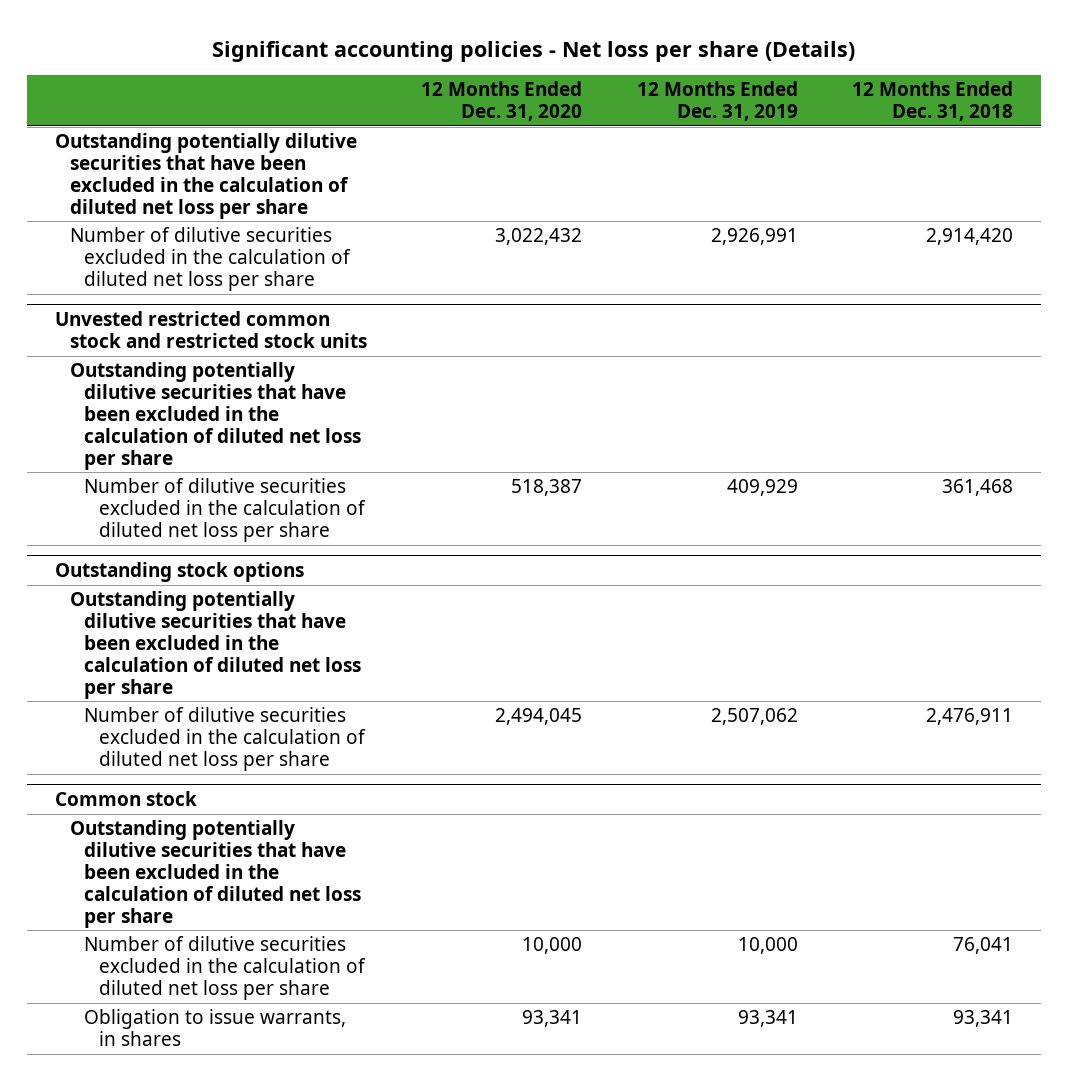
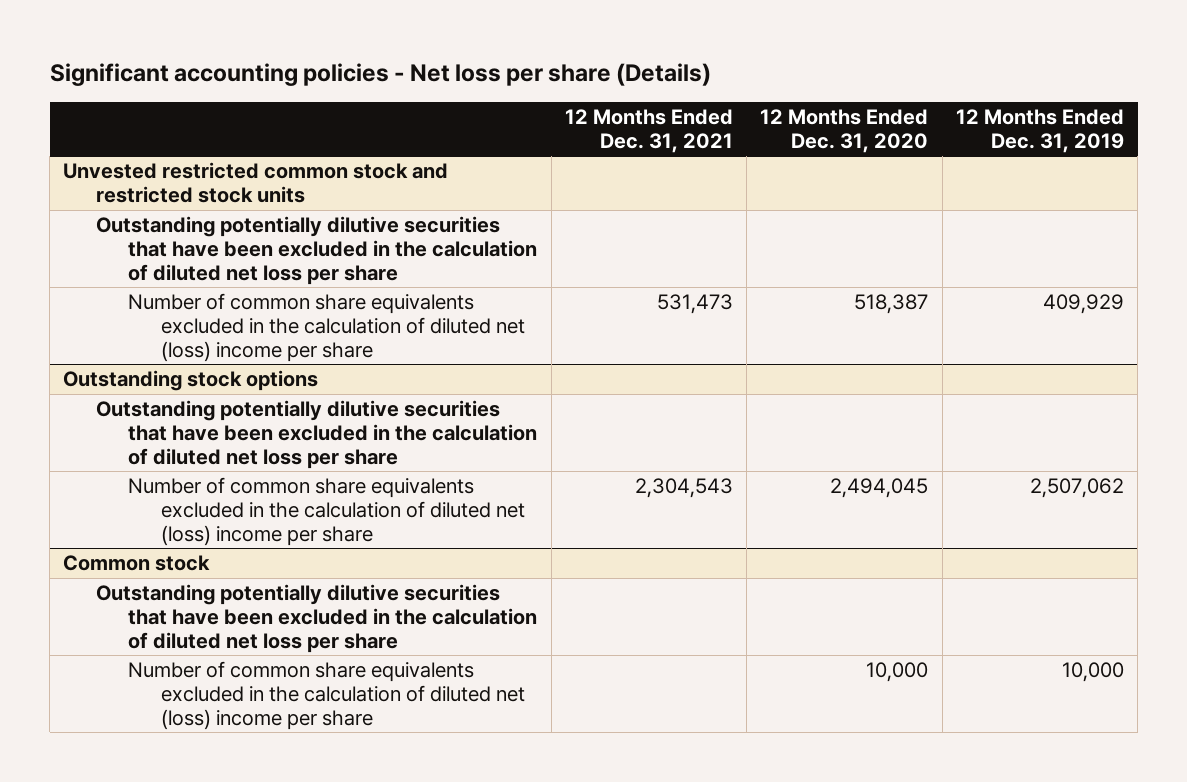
- | 12 Months Ended Dec. 31, 2020 | 12 Months Ended Dec. 31, 2019 | 12 Months Ended Dec. 31, 2018
+ | 12 Months Ended Dec. 31, 2021 | 12 Months Ended Dec. 31, 2020 | 12 Months Ended Dec. 31, 2019
- Outstanding potentially dilutive securities that have been excluded in the calculation of diluted net loss per share
- Number of dilutive securities excluded in the calculation of diluted net loss per share | 3,022,432 | 2,926,991 | 2,914,420
@ Unvested restricted common stock and restricted stock units
- Number of dilutive securities excluded in the calculation of diluted net loss per share | 518,387 | 409,929 | 361,468
+ Number of common share equivalents excluded in the calculation of diluted net (loss) income per share | 531,473 | 518,387 | 409,929
@ Outstanding stock options
- Number of dilutive securities excluded in the calculation of diluted net loss per share | 2,494,045 | 2,507,062 | 2,476,911
+ Number of common share equivalents excluded in the calculation of diluted net (loss) income per share | 2,304,543 | 2,494,045 | 2,507,062
@ Common stock
- Number of dilutive securities excluded in the calculation of diluted net loss per share | 10,000 | 10,000 | 76,041
- Obligation to issue warrants, in shares | 93,341 | 93,341 | 93,341
+ Number of common share equivalents excluded in the calculation of diluted net (loss) income per share | | 10,000 | 10,000

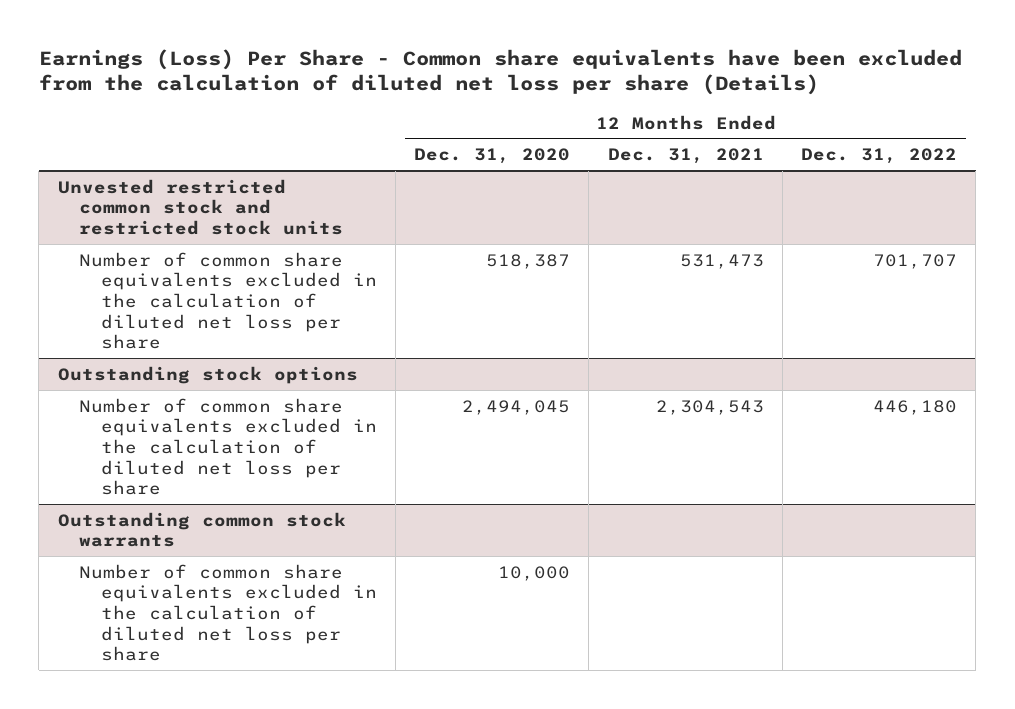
- Significant accounting policies - Net loss per share (Details)
+ Earnings (Loss) Per Share - Common share equivalents have been excluded from the calculation of diluted net loss per share (Details)
- | 12 Months Ended Dec. 31, 2021 | 12 Months Ended Dec. 31, 2020 | 12 Months Ended Dec. 31, 2019
+ | 12 Months Ended Dec. 31, 2020 | 12 Months Ended Dec. 31, 2021 | 12 Months Ended Dec. 31, 2022
@ Unvested restricted common stock and restricted stock units
- Outstanding potentially dilutive securities that have been excluded in the calculation of diluted net loss per share
- Number of common share equivalents excluded in the calculation of diluted net (loss) income per share | 531,473 | 518,387 | 409,929
+ Number of common share equivalents excluded in the calculation of diluted net loss per share | 518,387 | 531,473 | 701,707
@ Outstanding stock options
- Outstanding potentially dilutive securities that have been excluded in the calculation of diluted net loss per share
- Number of common share equivalents excluded in the calculation of diluted net (loss) income per share | 2,304,543 | 2,494,045 | 2,507,062
- Common stock
- Outstanding potentially dilutive securities that have been excluded in the calculation of diluted net loss per share
- Number of common share equivalents excluded in the calculation of diluted net (loss) income per share | | 10,000 | 10,000
@ Outstanding stock options
+ Number of common share equivalents excluded in the calculation of diluted net loss per share | 2,494,045 | 2,304,543 | 446,180
+ Outstanding common stock warrants
+ Number of common share equivalents excluded in the calculation of diluted net loss per share | 10,000 | |

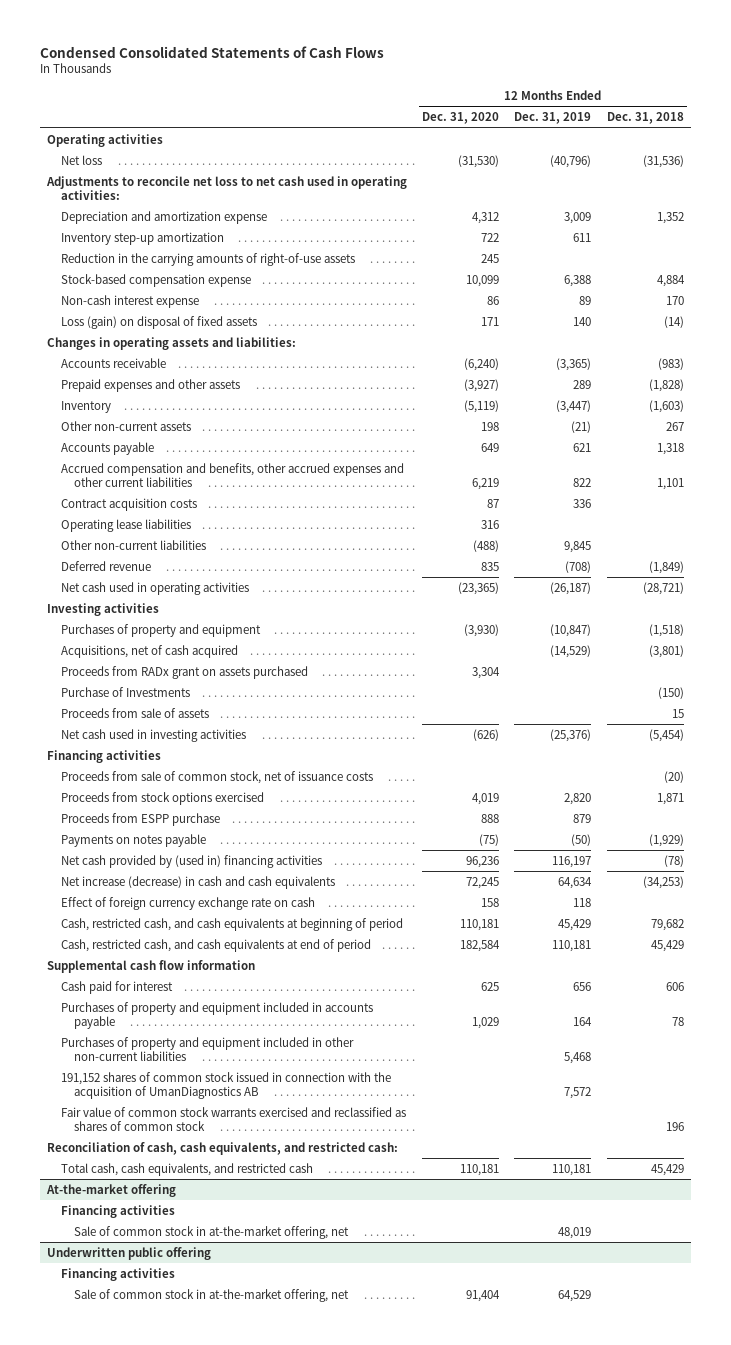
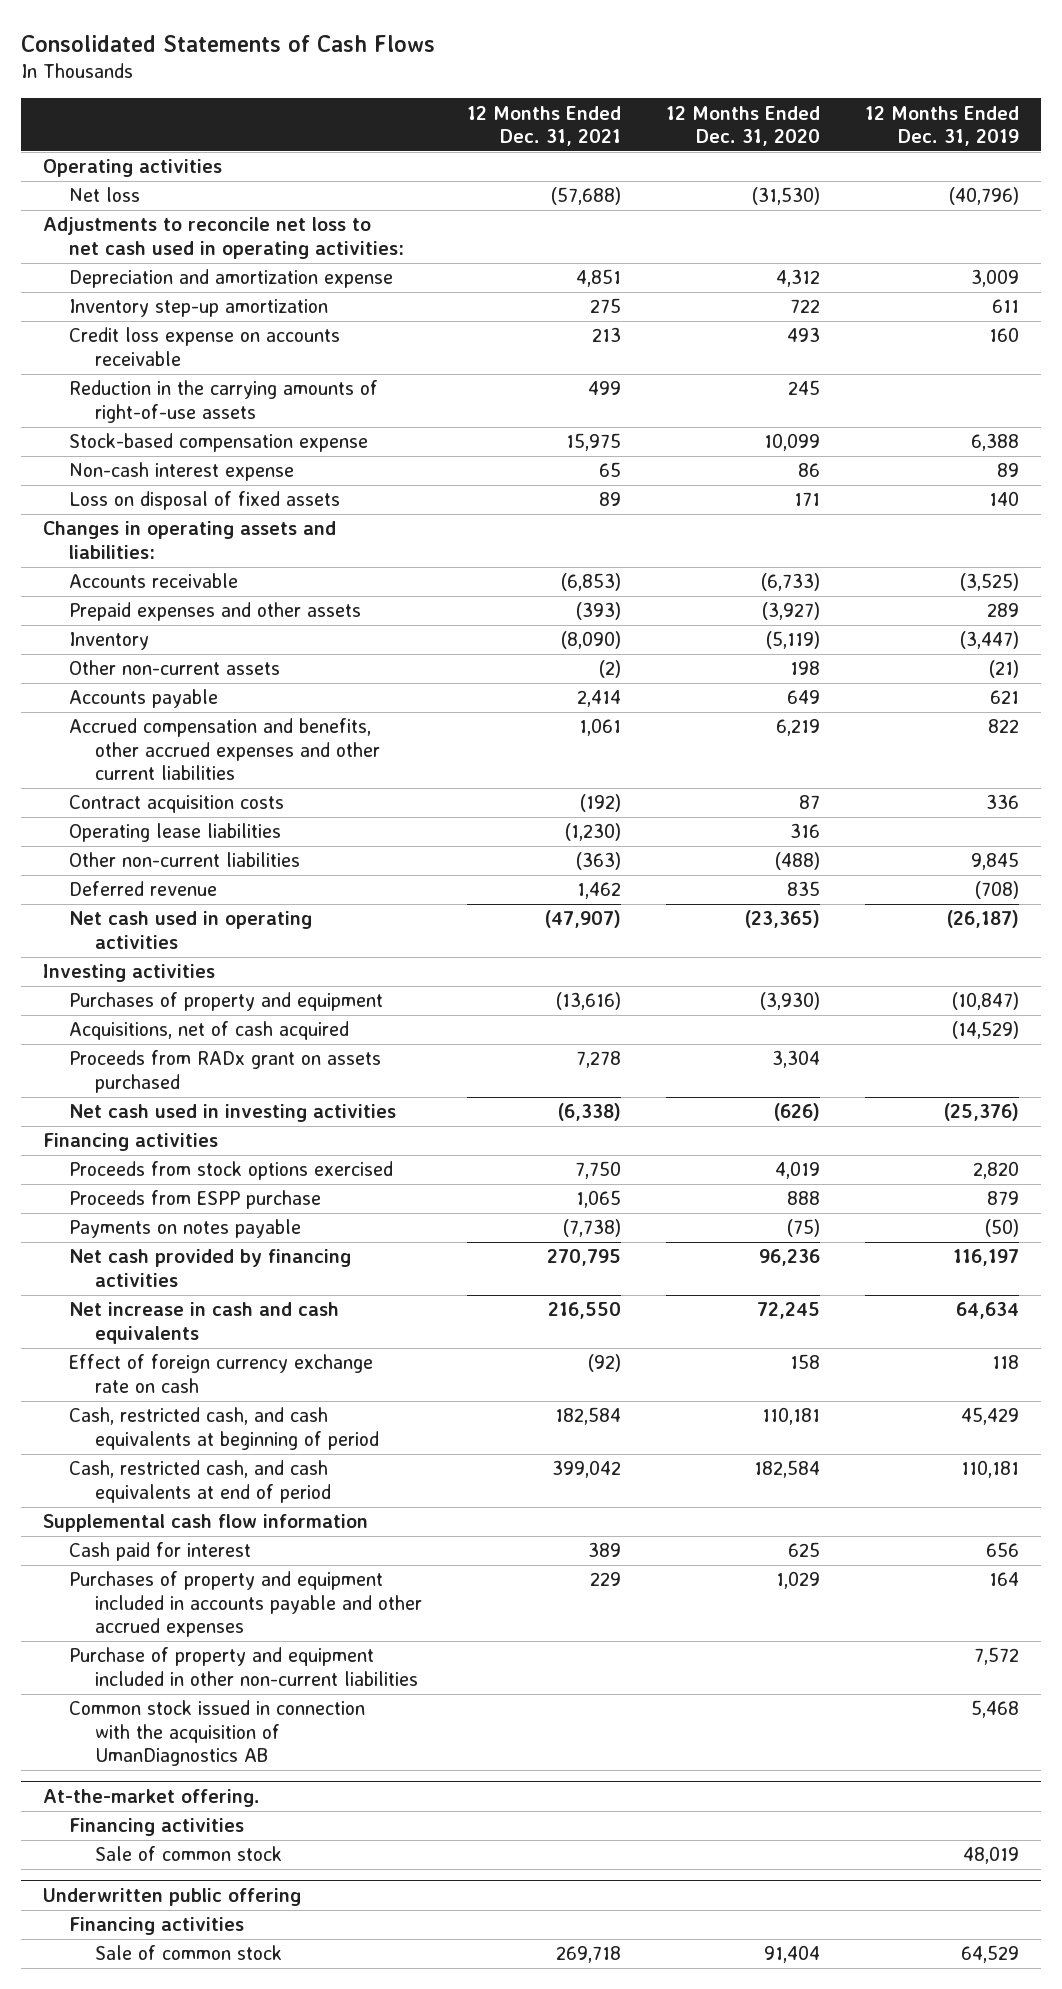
- Condensed Consolidated Statements of Cash Flows
+ Consolidated Statements of Cash Flows
- | 12 Months Ended Dec. 31, 2020 | 12 Months Ended Dec. 31, 2019 | 12 Months Ended Dec. 31, 2018
+ | 12 Months Ended Dec. 31, 2021 | 12 Months Ended Dec. 31, 2020 | 12 Months Ended Dec. 31, 2019
+ Credit loss expense on accounts receivable | 213 | 493 | 160
- Loss (gain) on disposal of fixed assets | 171 | 140 | (14)
+ Loss on disposal of fixed assets | 89 | 171 | 140
- Accounts receivable | (6,240) | (3,365) | (983)
+ Accounts receivable | (6,853) | (6,733) | (3,525)
- Purchase of Investments | | | (150)
- Proceeds from sale of assets | | | 15
- Proceeds from sale of common stock, net of issuance costs | | | (20)
- Net cash provided by (used in) financing activities | 96,236 | 116,197 | (78)
- Net increase (decrease) in cash and cash equivalents | 72,245 | 64,634 | (34,253)
+ Net cash provided by financing activities | 270,795 | 96,236 | 116,197
+ Net increase in cash and cash equivalents | 216,550 | 72,245 | 64,634
- Purchases of property and equipment included in accounts payable | 1,029 | 164 | 78
- Purchases of property and equipment included in other non-current liabilities | | 5,468 |
- 191,152 shares of common stock issued in connection with the acquisition of UmanDiagnostics AB | | 7,572 |
- Fair value of common stock warrants exercised and reclassified as shares of common stock | | | 196
- Reconciliation of cash, cash equivalents, and restricted cash:
- Total cash, cash equivalents, and restricted cash | 110,181 | 110,181 | 45,429
- At-the-market offering
+ Purchases of property and equipment included in accounts payable and other accrued expenses | 229 | 1,029 | 164
+ Purchase of property and equipment included in other non-current liabilities | | | 7,572
+ Common stock issued in connection with the acquisition of UmanDiagnostics AB | | | 5,468
+ At-the-market offering.
- Sale of common stock in at-the-market offering, net | | 48,019 |
+ Sale of common stock | | | 48,019
@ Underwritten public offering
- Sale of common stock in at-the-market offering, net | 91,404 | 64,529 |
+ Sale of common stock | 269,718 | 91,404 | 64,529

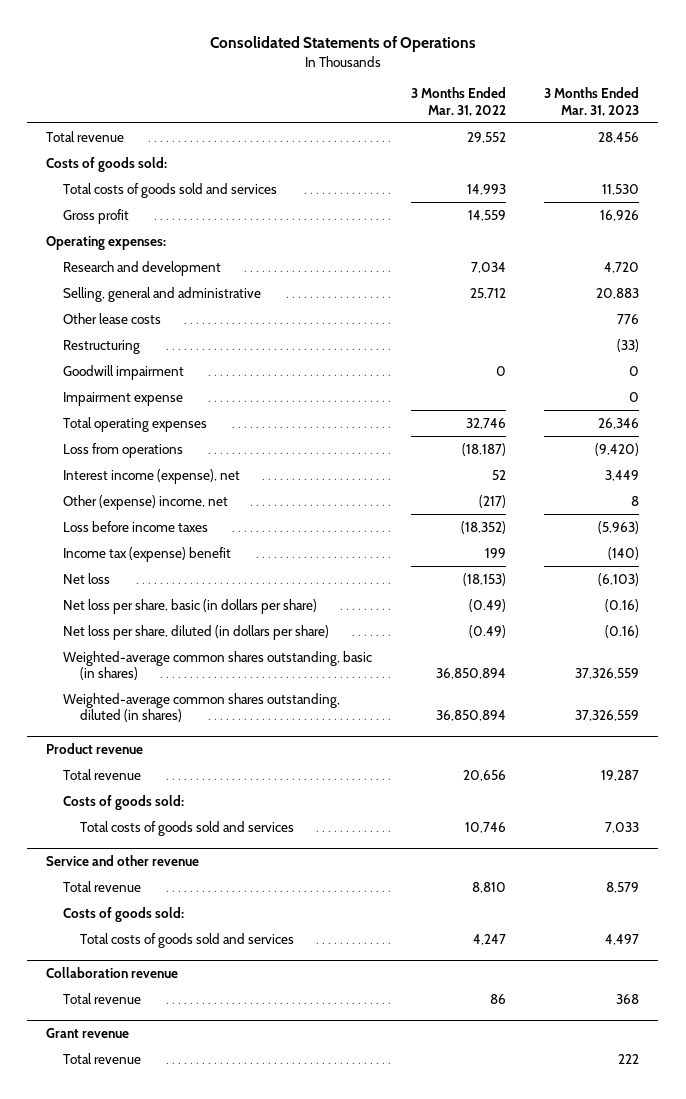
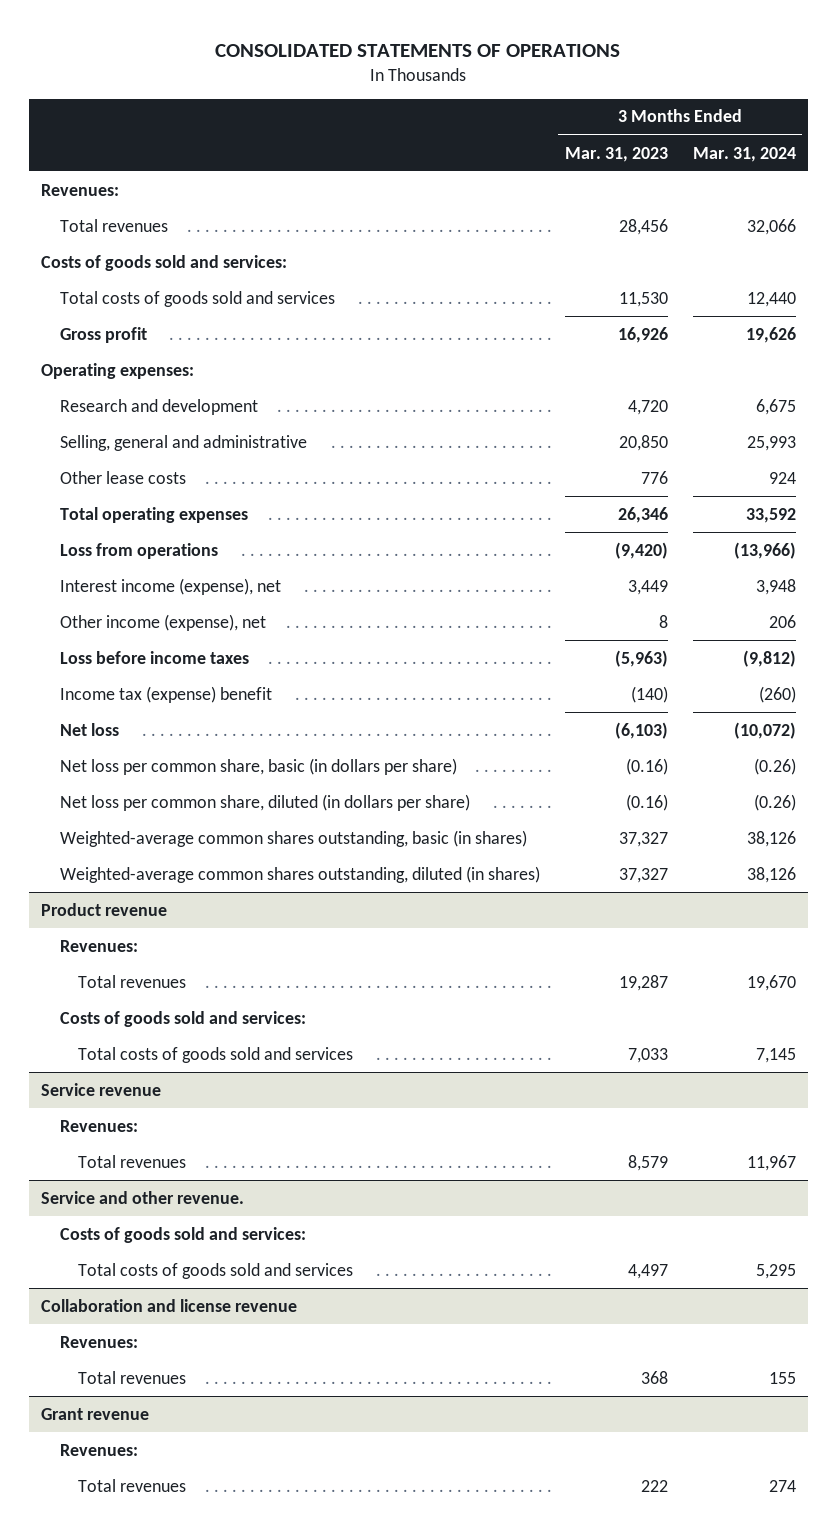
- Consolidated Statements of Operations
+ CONSOLIDATED STATEMENTS OF OPERATIONS
- | 3 Months Ended Mar. 31, 2022 | 3 Months Ended Mar. 31, 2023
+ | 3 Months Ended Mar. 31, 2023 | 3 Months Ended Mar. 31, 2024
- Total revenue | 29,552 | 28,456
- Costs of goods sold:
+ Revenues:
+ Total revenues | 28,456 | 32,066
+ Costs of goods sold and services:
- Selling, general and administrative | 25,712 | 20,883
+ Selling, general and administrative | 20,850 | 25,993
- Restructuring | | (33)
- Goodwill impairment | 0 | 0
- Impairment expense | | 0
- Other (expense) income, net | (217) | 8
+ Other income (expense), net | 8 | 206
- Net loss per share, basic (in dollars per share) | (0.49) | (0.16)
- Net loss per share, diluted (in dollars per share) | (0.49) | (0.16)
- Weighted-average common shares outstanding, basic (in shares) | 36,850,894 | 37,326,559
- Weighted-average common shares outstanding, diluted (in shares) | 36,850,894 | 37,326,559
+ Net loss per common share, basic (in dollars per share) | (0.16) | (0.26)
+ Net loss per common share, diluted (in dollars per share) | (0.16) | (0.26)
+ Weighted-average common shares outstanding, basic (in shares) | 37,327 | 38,126
+ Weighted-average common shares outstanding, diluted (in shares) | 37,327 | 38,126
@ Product revenue
- Total revenue | 20,656 | 19,287
- Costs of goods sold:
+ Revenues:
+ Total revenues | 19,287 | 19,670
+ Costs of goods sold and services:
- Service and other revenue
- Total revenue | 8,810 | 8,579
- Costs of goods sold:
+ Service revenue
+ Revenues:
+ Total revenues | 8,579 | 11,967
+ Service and other revenue.
+ Costs of goods sold and services:
- Collaboration revenue
- Total revenue | 86 | 368
+ Collaboration and license revenue
+ Revenues:
+ Total revenues | 368 | 155
@ Grant revenue
- Total revenue | | 222
+ Revenues:
+ Total revenues | 222 | 274

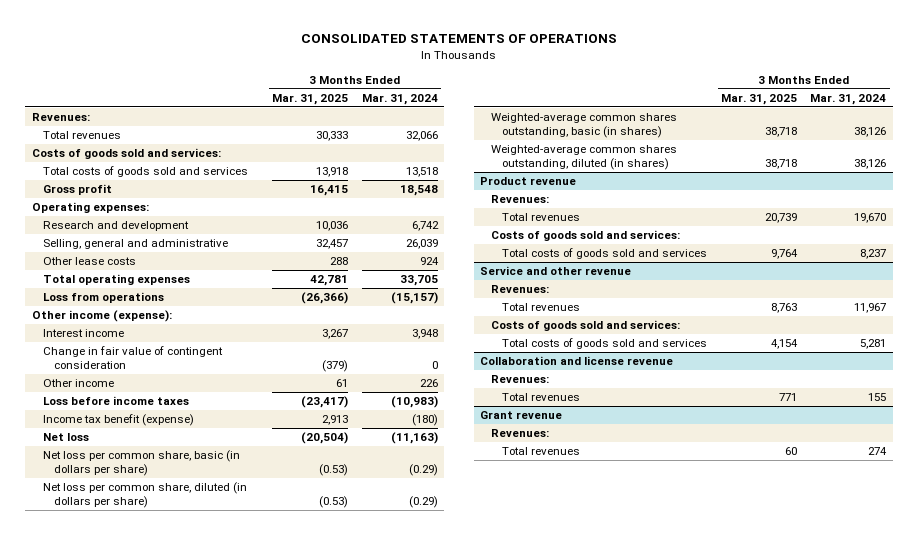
- | 3 Months Ended Mar. 31, 2023 | 3 Months Ended Mar. 31, 2024
+ | 3 Months Ended Mar. 31, 2025 | 3 Months Ended Mar. 31, 2024
- Total costs of goods sold and services | 11,530 | 12,440
- Gross profit | 16,926 | 19,626
+ Total costs of goods sold and services | 13,918 | 13,518
+ Gross profit | 16,415 | 18,548
- Research and development | 4,720 | 6,675
- Selling, general and administrative | 20,850 | 25,993
+ Research and development | 10,036 | 6,742
+ Selling, general and administrative | 32,457 | 26,039
- Total operating expenses | 26,346 | 33,592
- Loss from operations | (9,420) | (13,966)
- Interest income (expense), net | 3,449 | 3,948
- Other income (expense), net | 8 | 206
- Loss before income taxes | (5,963) | (9,812)
- Income tax (expense) benefit | (140) | (260)
- Net loss | (6,103) | (10,072)
- Net loss per common share, basic (in dollars per share) | (0.16) | (0.26)
- Net loss per common share, diluted (in dollars per share) | (0.16) | (0.26)
+ Total operating expenses | 42,781 | 33,705
+ Loss from operations | (26,366) | (15,157)
+ Other income (expense):
+ Interest income | 3,267 | 3,948
+ Change in fair value of contingent consideration | (379) | 0
+ Other income | 61 | 226
+ Loss before income taxes | (23,417) | (10,983)
+ Income tax benefit (expense) | 2,913 | (180)
+ Net loss | (20,504) | (11,163)
+ Net loss per common share, basic (in dollars per share) | (0.53) | (0.29)
+ Net loss per common share, diluted (in dollars per share) | (0.53) | (0.29)
@ Product revenue
- Total costs of goods sold and services | 7,033 | 7,145
- Service revenue
@ Product revenue
+ Total costs of goods sold and services | 9,764 | 8,237
+ Service and other revenue
- Service and other revenue.
- Total costs of goods sold and services | 4,497 | 5,295
+ Total costs of goods sold and services | 4,154 | 5,281

